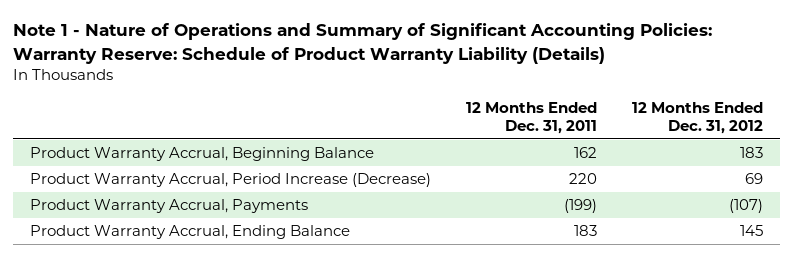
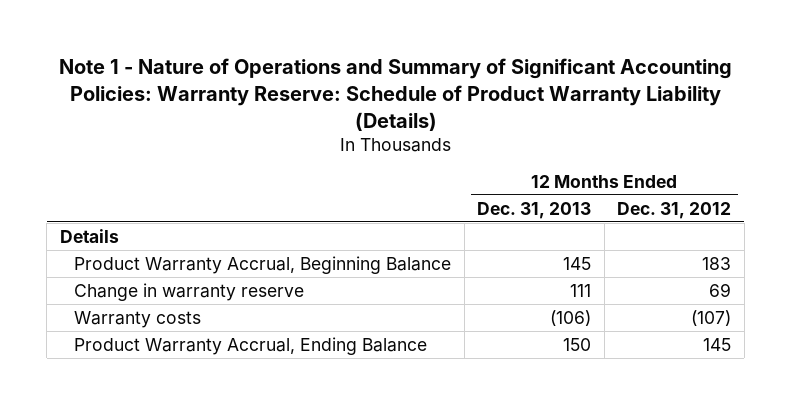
- | 12 Months Ended Dec. 31, 2011 | 12 Months Ended Dec. 31, 2012
+ | 12 Months Ended Dec. 31, 2013 | 12 Months Ended Dec. 31, 2012
+ Details
- Product Warranty Accrual, Period Increase (Decrease) | 220 | 69
- Product Warranty Accrual, Payments | (199) | (107)
+ Change in warranty reserve | 111 | 69
+ Warranty costs | (106) | (107)

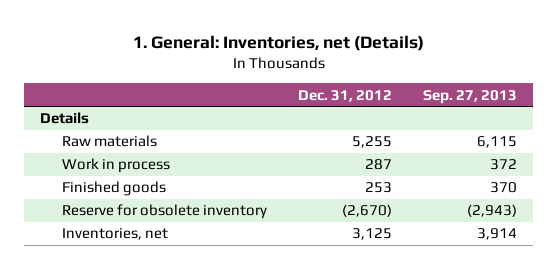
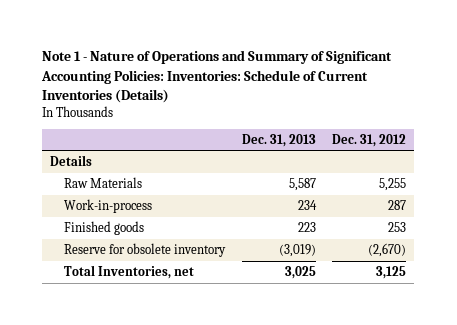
- 1. General: Inventories, net (Details)
+ Note 1 - Nature of Operations and Summary of Significant Accounting Policies: Inventories: Schedule of Current Inventories (Details)
- | Dec. 31, 2012 | Sep. 27, 2013
+ | Dec. 31, 2013 | Dec. 31, 2012
- Raw materials | 5,255 | 6,115
- Work in process | 287 | 372
+ Raw Materials | 5,587 | 5,255
+ Work-in-process | 234 | 287
- Inventories, net | 3,125 | 3,914
+ Total Inventories, net | 3,025 | 3,125

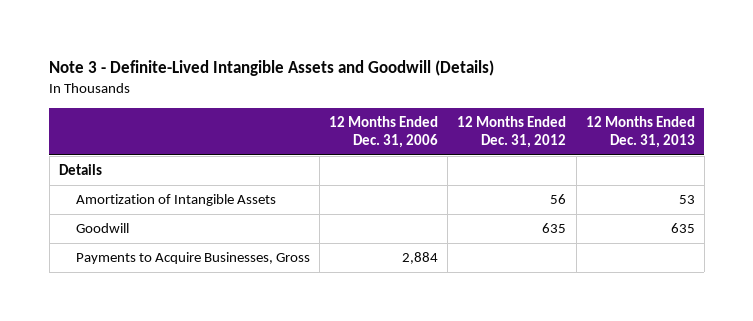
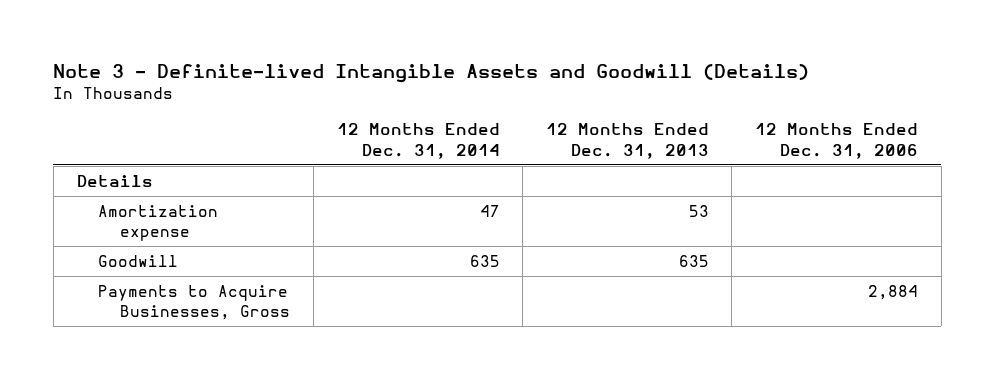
- Note 3 - Definite-Lived Intangible Assets and Goodwill (Details)
+ Note 3 - Definite-lived Intangible Assets and Goodwill (Details)
- | 12 Months Ended Dec. 31, 2006 | 12 Months Ended Dec. 31, 2012 | 12 Months Ended Dec. 31, 2013
+ | 12 Months Ended Dec. 31, 2014 | 12 Months Ended Dec. 31, 2013 | 12 Months Ended Dec. 31, 2006
- Amortization of Intangible Assets | | 56 | 53
+ Amortization expense | 47 | 53 |

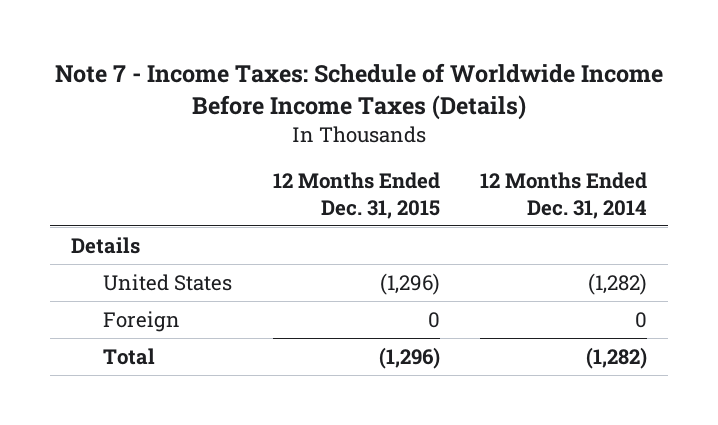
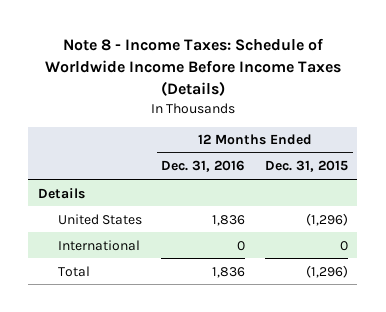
- Note 7 - Income Taxes: Schedule of Worldwide Income Before Income Taxes (Details)
+ Note 8 - Income Taxes: Schedule of Worldwide Income Before Income Taxes (Details)
- | 12 Months Ended Dec. 31, 2015 | 12 Months Ended Dec. 31, 2014
+ | 12 Months Ended Dec. 31, 2016 | 12 Months Ended Dec. 31, 2015
- Foreign | 0 | 0
+ International | 0 | 0

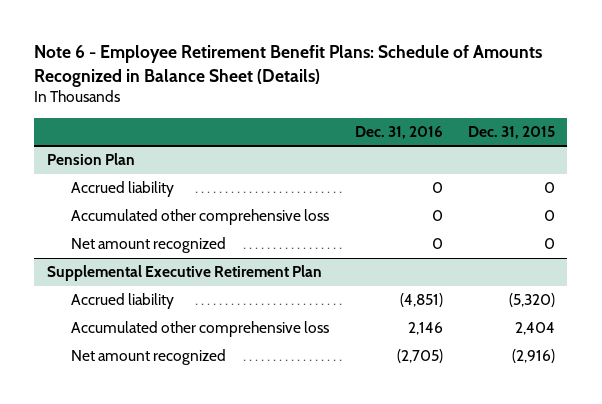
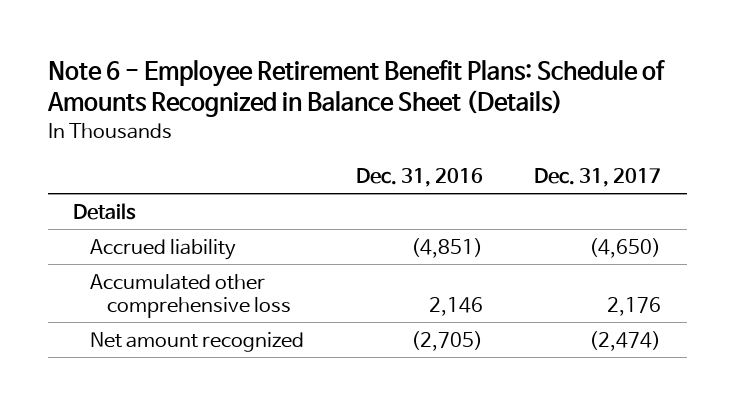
- | Dec. 31, 2016 | Dec. 31, 2015
+ | Dec. 31, 2016 | Dec. 31, 2017
- Pension Plan
- Accrued liability | 0 | 0
- Accumulated other comprehensive loss | 0 | 0
- Net amount recognized | 0 | 0
- Supplemental Executive Retirement Plan
+ Details

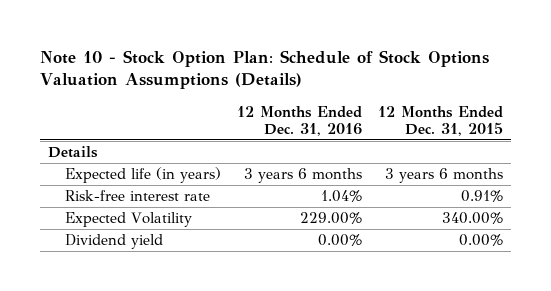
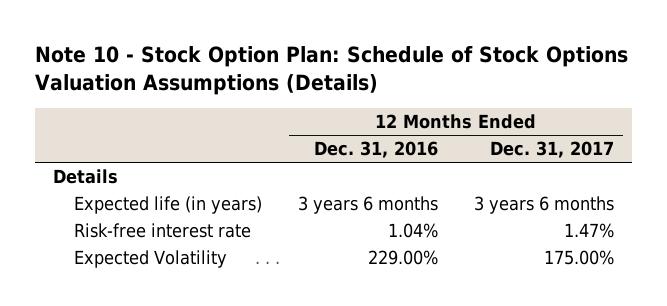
- | 12 Months Ended Dec. 31, 2016 | 12 Months Ended Dec. 31, 2015
+ | 12 Months Ended Dec. 31, 2016 | 12 Months Ended Dec. 31, 2017
- Dividend yield | 0.00% | 0.00%

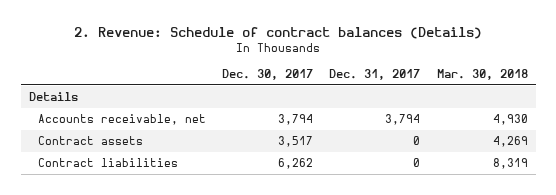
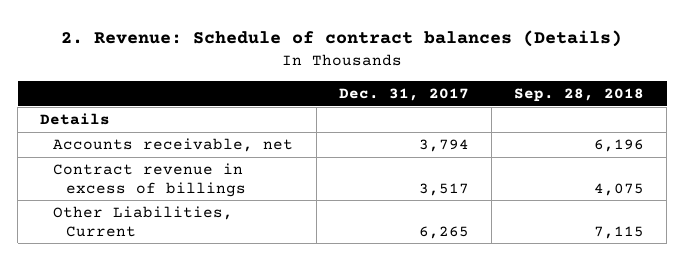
- | Dec. 30, 2017 | Dec. 31, 2017 | Mar. 30, 2018
+ | Dec. 31, 2017 | Sep. 28, 2018
- Contract assets | 3,517 | 0 | 4,269
- Contract liabilities | 6,262 | 0 | 8,319
+ Contract revenue in excess of billings | 3,517 | 4,075
+ Other Liabilities, Current | 6,265 | 7,115

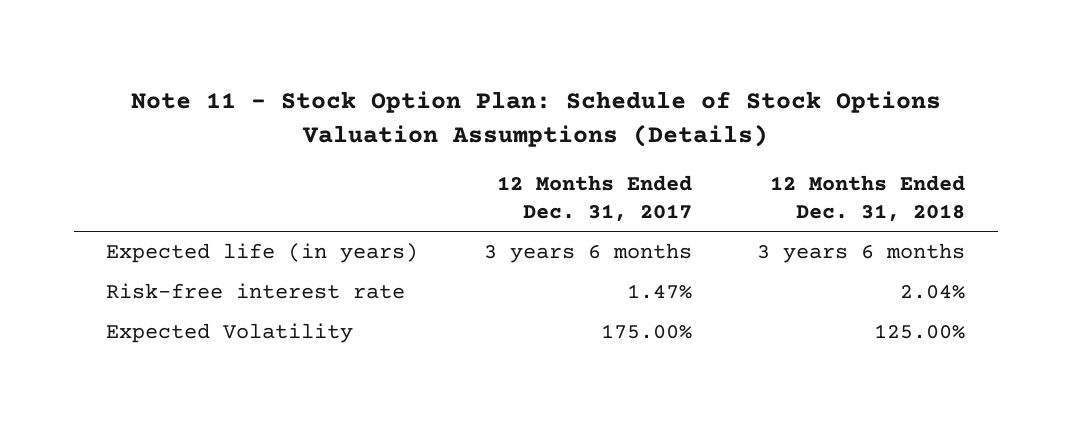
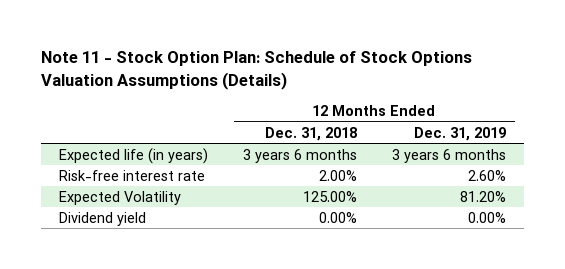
- | 12 Months Ended Dec. 31, 2017 | 12 Months Ended Dec. 31, 2018
+ | 12 Months Ended Dec. 31, 2018 | 12 Months Ended Dec. 31, 2019
- Risk-free interest rate | 1.47% | 2.04%
+ Risk-free interest rate | 2.00% | 2.60%
+ Dividend yield | 0.00% | 0.00%

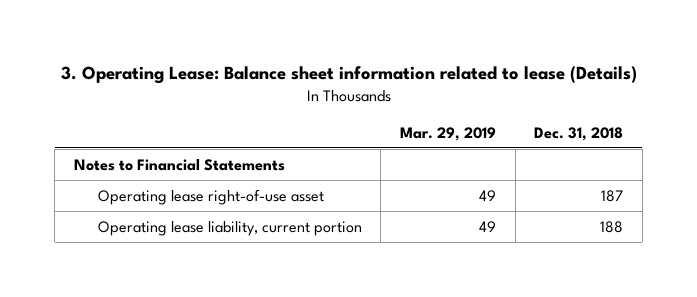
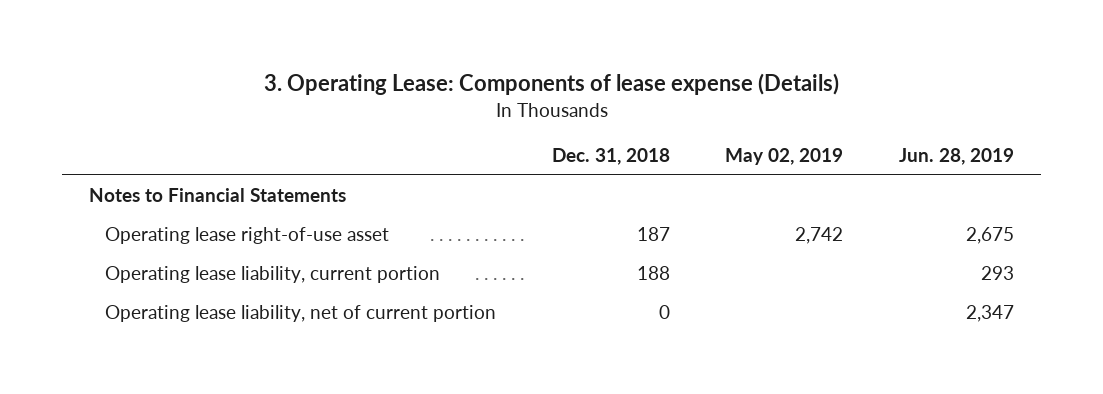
- 3. Operating Lease: Balance sheet information related to lease (Details)
+ 3. Operating Lease: Components of lease expense (Details)
- | Mar. 29, 2019 | Dec. 31, 2018
+ | Dec. 31, 2018 | May 02, 2019 | Jun. 28, 2019
+ Operating lease liability, net of current portion | 0 | | 2,347

